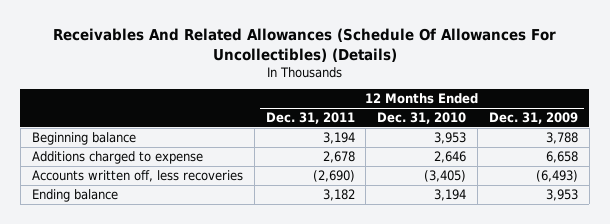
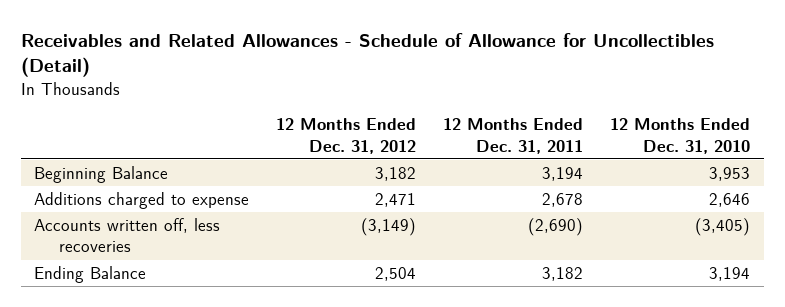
- Receivables And Related Allowances (Schedule Of Allowances For Uncollectibles) (Details)
+ Receivables and Related Allowances - Schedule of Allowance for Uncollectibles (Detail)
- | 12 Months Ended Dec. 31, 2011 | 12 Months Ended Dec. 31, 2010 | 12 Months Ended Dec. 31, 2009
+ | 12 Months Ended Dec. 31, 2012 | 12 Months Ended Dec. 31, 2011 | 12 Months Ended Dec. 31, 2010
- Beginning balance | 3,194 | 3,953 | 3,788
+ Beginning Balance | 3,182 | 3,194 | 3,953
- Ending balance | 3,182 | 3,194 | 3,953
+ Ending Balance | 2,504 | 3,182 | 3,194

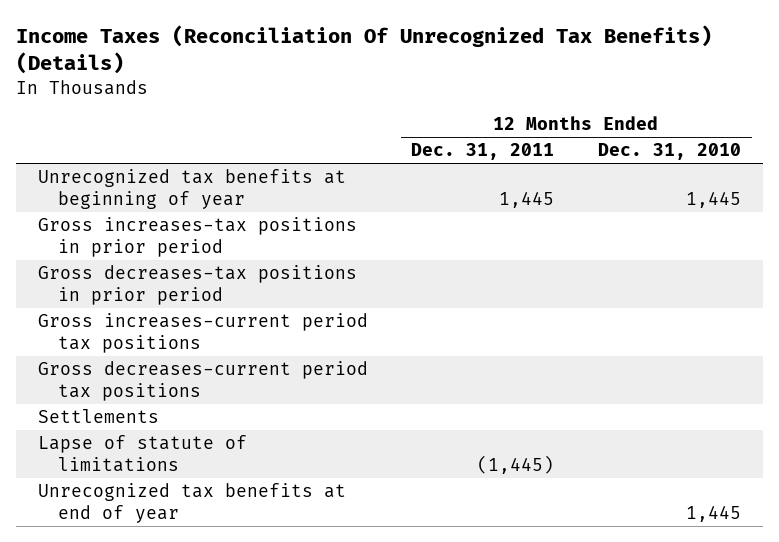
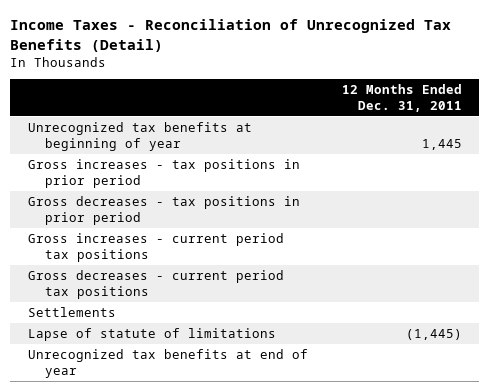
- Income Taxes (Reconciliation Of Unrecognized Tax Benefits) (Details)
+ Income Taxes - Reconciliation of Unrecognized Tax Benefits (Detail)
- | 12 Months Ended Dec. 31, 2011 | 12 Months Ended Dec. 31, 2010
+ | 12 Months Ended Dec. 31, 2011
- Gross increases-tax positions in prior period
- Gross decreases-tax positions in prior period
- Gross increases-current period tax positions
- Gross decreases-current period tax positions
+ Gross increases - tax positions in prior period
+ Gross decreases - tax positions in prior period
+ Gross increases - current period tax positions
+ Gross decreases - current period tax positions

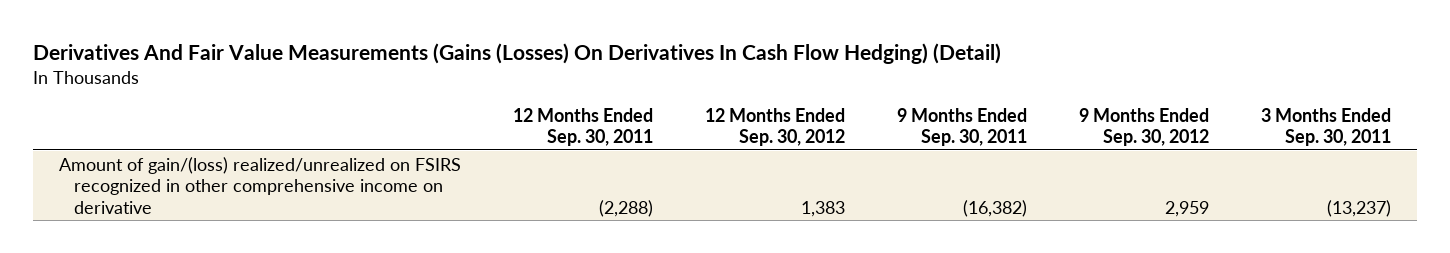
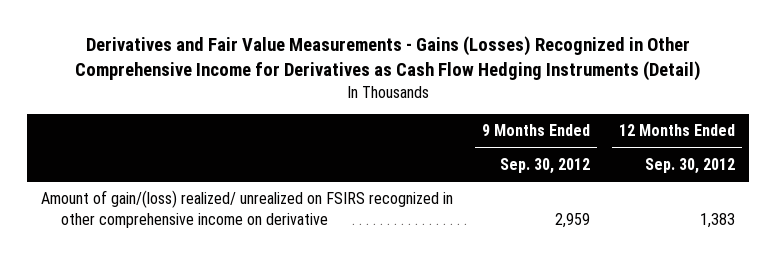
- Derivatives And Fair Value Measurements (Gains (Losses) On Derivatives In Cash Flow Hedging) (Detail)
+ Derivatives and Fair Value Measurements - Gains (Losses) Recognized in Other Comprehensive Income for Derivatives as Cash Flow Hedging Instruments (Detail)
- | 12 Months Ended Sep. 30, 2011 | 12 Months Ended Sep. 30, 2012 | 9 Months Ended Sep. 30, 2011 | 9 Months Ended Sep. 30, 2012 | 3 Months Ended Sep. 30, 2011
+ | 9 Months Ended Sep. 30, 2012 | 12 Months Ended Sep. 30, 2012
- Amount of gain/(loss) realized/unrealized on FSIRS recognized in other comprehensive income on derivative | (2,288) | 1,383 | (16,382) | 2,959 | (13,237)
+ Amount of gain/(loss) realized/ unrealized on FSIRS recognized in other comprehensive income on derivative | 2,959 | 1,383

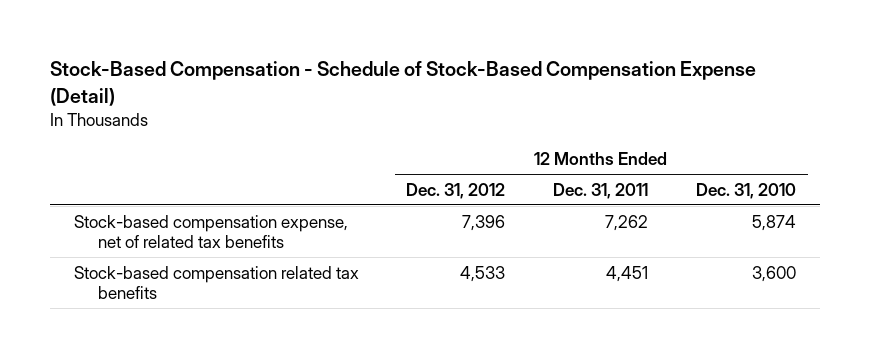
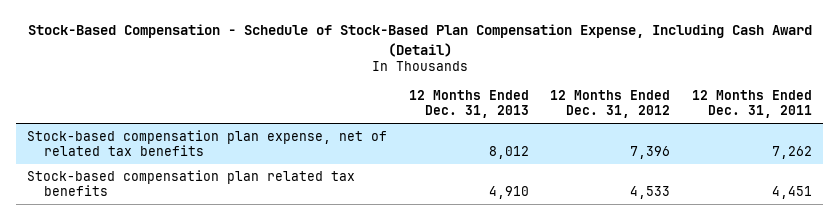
- Stock-Based Compensation - Schedule of Stock-Based Compensation Expense (Detail)
+ Stock-Based Compensation - Schedule of Stock-Based Plan Compensation Expense, Including Cash Award (Detail)
- | 12 Months Ended Dec. 31, 2012 | 12 Months Ended Dec. 31, 2011 | 12 Months Ended Dec. 31, 2010
+ | 12 Months Ended Dec. 31, 2013 | 12 Months Ended Dec. 31, 2012 | 12 Months Ended Dec. 31, 2011
- Stock-based compensation expense, net of related tax benefits | 7,396 | 7,262 | 5,874
- Stock-based compensation related tax benefits | 4,533 | 4,451 | 3,600
+ Stock-based compensation plan expense, net of related tax benefits | 8,012 | 7,396 | 7,262
+ Stock-based compensation plan related tax benefits | 4,910 | 4,533 | 4,451

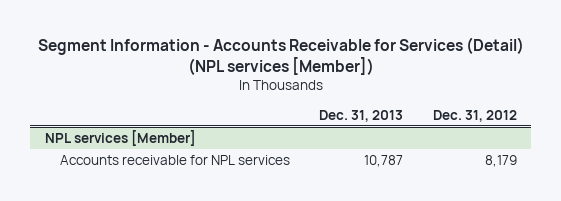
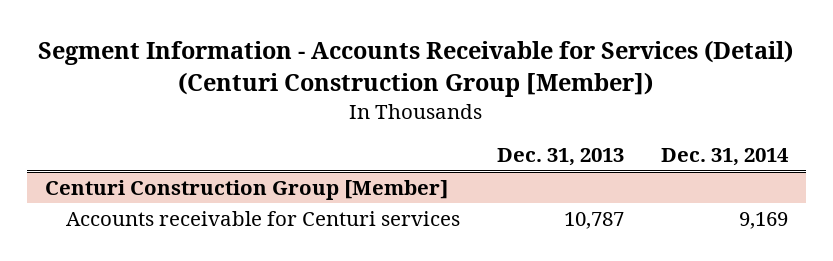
- Segment Information - Accounts Receivable for Services (Detail) (NPL services [Member])
+ Segment Information - Accounts Receivable for Services (Detail) (Centuri Construction Group [Member])
- | Dec. 31, 2013 | Dec. 31, 2012
+ | Dec. 31, 2013 | Dec. 31, 2014
- NPL services [Member]
- Accounts receivable for NPL services | 10,787 | 8,179
+ Centuri Construction Group [Member]
+ Accounts receivable for Centuri services | 10,787 | 9,169

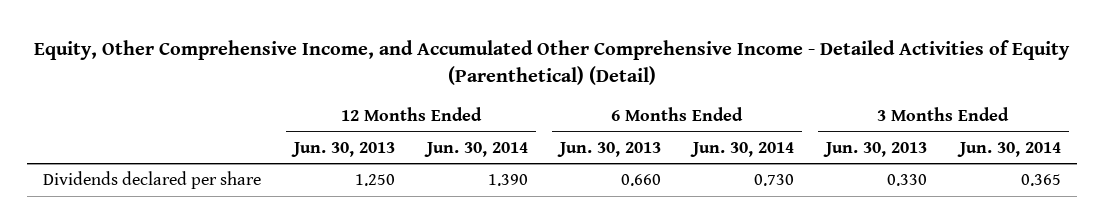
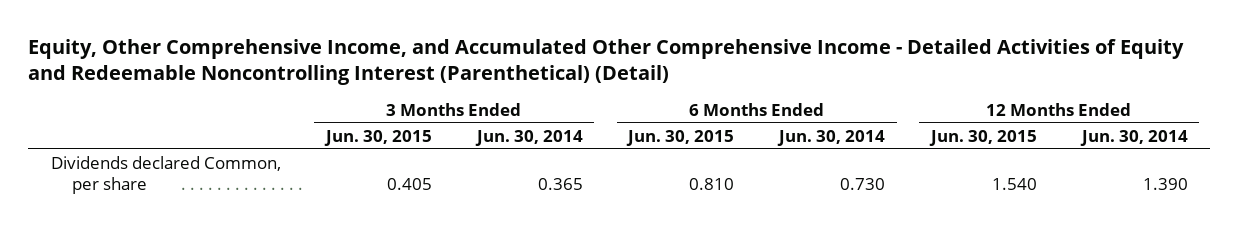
- Equity, Other Comprehensive Income, and Accumulated Other Comprehensive Income - Detailed Activities of Equity (Parenthetical) (Detail)
+ Equity, Other Comprehensive Income, and Accumulated Other Comprehensive Income - Detailed Activities of Equity and Redeemable Noncontrolling Interest (Parenthetical) (Detail)
- | 12 Months Ended Jun. 30, 2013 | 12 Months Ended Jun. 30, 2014 | 6 Months Ended Jun. 30, 2013 | 6 Months Ended Jun. 30, 2014 | 3 Months Ended Jun. 30, 2013 | 3 Months Ended Jun. 30, 2014
+ | 3 Months Ended Jun. 30, 2015 | 3 Months Ended Jun. 30, 2014 | 6 Months Ended Jun. 30, 2015 | 6 Months Ended Jun. 30, 2014 | 12 Months Ended Jun. 30, 2015 | 12 Months Ended Jun. 30, 2014
- Dividends declared per share | 1.250 | 1.390 | 0.660 | 0.730 | 0.330 | 0.365
+ Dividends declared Common, per share | 0.405 | 0.365 | 0.810 | 0.730 | 1.540 | 1.390

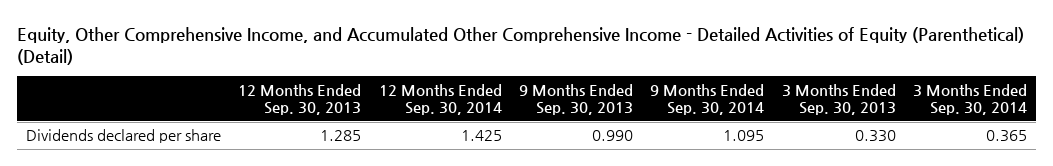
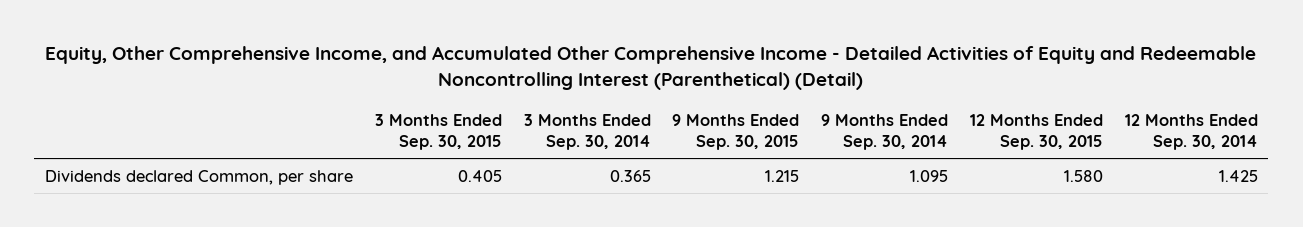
- Equity, Other Comprehensive Income, and Accumulated Other Comprehensive Income - Detailed Activities of Equity (Parenthetical) (Detail)
+ Equity, Other Comprehensive Income, and Accumulated Other Comprehensive Income - Detailed Activities of Equity and Redeemable Noncontrolling Interest (Parenthetical) (Detail)
- | 12 Months Ended Sep. 30, 2013 | 12 Months Ended Sep. 30, 2014 | 9 Months Ended Sep. 30, 2013 | 9 Months Ended Sep. 30, 2014 | 3 Months Ended Sep. 30, 2013 | 3 Months Ended Sep. 30, 2014
+ | 3 Months Ended Sep. 30, 2015 | 3 Months Ended Sep. 30, 2014 | 9 Months Ended Sep. 30, 2015 | 9 Months Ended Sep. 30, 2014 | 12 Months Ended Sep. 30, 2015 | 12 Months Ended Sep. 30, 2014
- Dividends declared per share | 1.285 | 1.425 | 0.990 | 1.095 | 0.330 | 0.365
+ Dividends declared Common, per share | 0.405 | 0.365 | 1.215 | 1.095 | 1.580 | 1.425

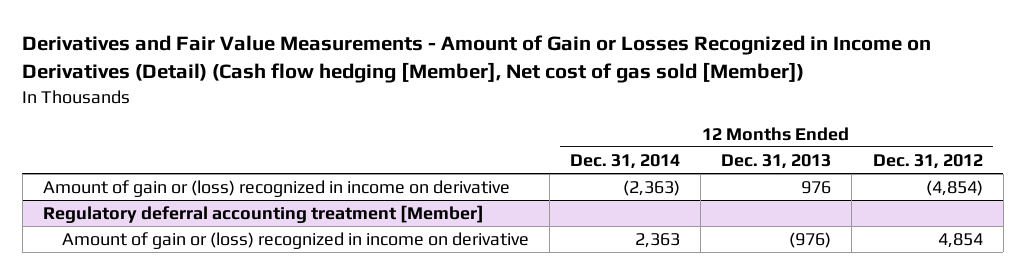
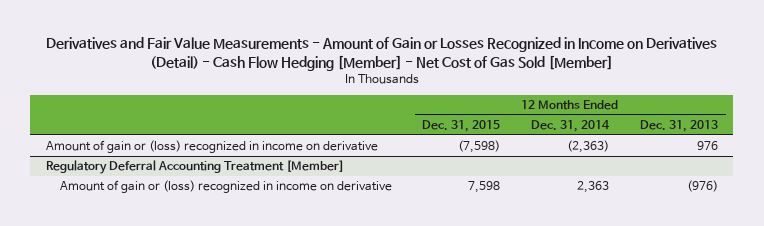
- Derivatives and Fair Value Measurements - Amount of Gain or Losses Recognized in Income on Derivatives (Detail) (Cash flow hedging [Member], Net cost of gas sold [Member])
+ Derivatives and Fair Value Measurements - Amount of Gain or Losses Recognized in Income on Derivatives (Detail) - Cash Flow Hedging [Member] - Net Cost of Gas Sold [Member]
- | 12 Months Ended Dec. 31, 2014 | 12 Months Ended Dec. 31, 2013 | 12 Months Ended Dec. 31, 2012
+ | 12 Months Ended Dec. 31, 2015 | 12 Months Ended Dec. 31, 2014 | 12 Months Ended Dec. 31, 2013
- Regulatory deferral accounting treatment [Member]
+ Regulatory Deferral Accounting Treatment [Member]

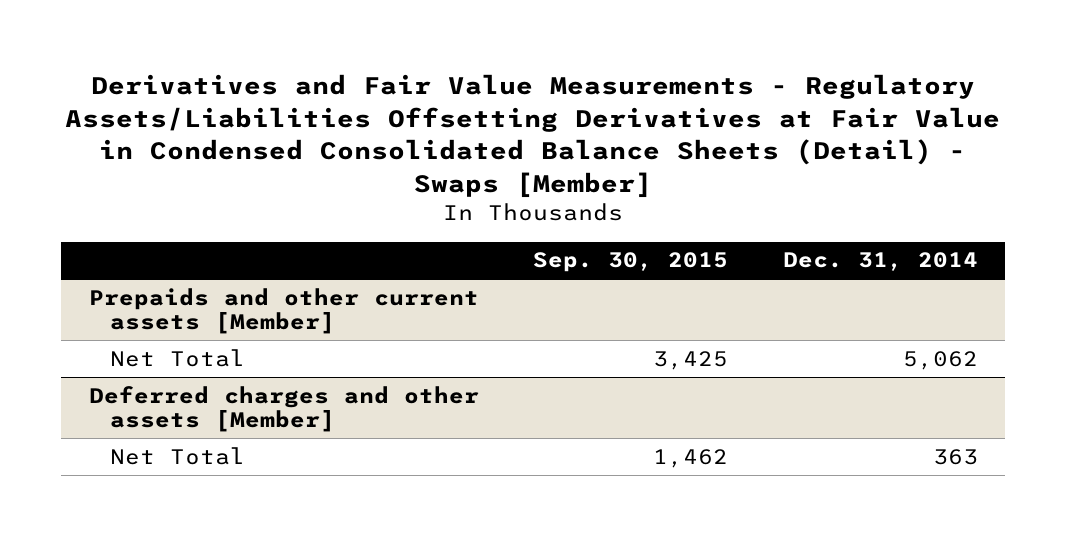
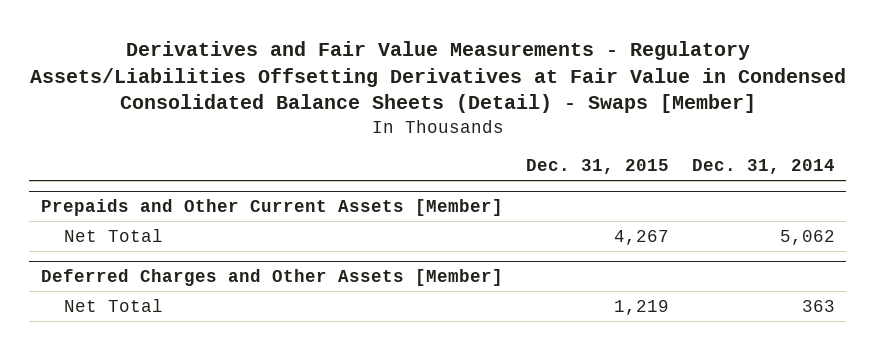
- | Sep. 30, 2015 | Dec. 31, 2014
+ | Dec. 31, 2015 | Dec. 31, 2014
- Prepaids and other current assets [Member]
+ Prepaids and Other Current Assets [Member]
- Deferred charges and other assets [Member]
+ Deferred Charges and Other Assets [Member]

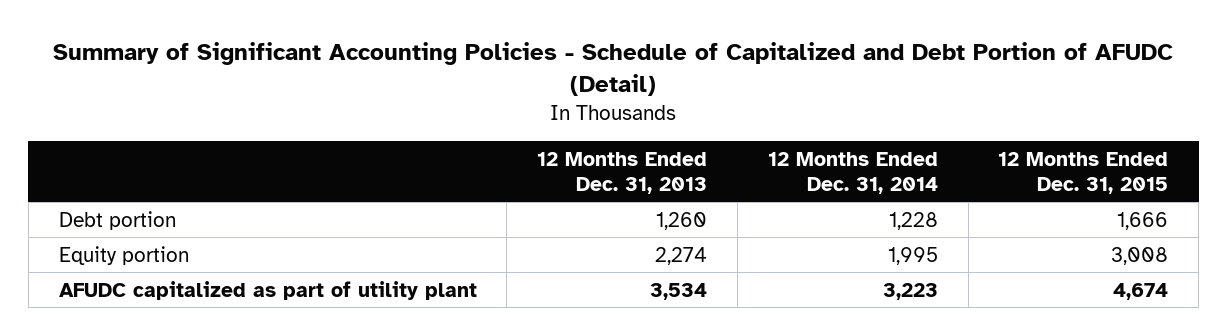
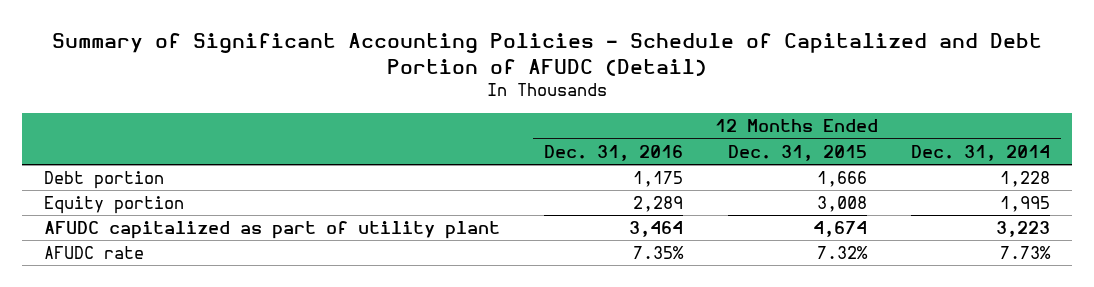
- | 12 Months Ended Dec. 31, 2013 | 12 Months Ended Dec. 31, 2014 | 12 Months Ended Dec. 31, 2015
+ | 12 Months Ended Dec. 31, 2016 | 12 Months Ended Dec. 31, 2015 | 12 Months Ended Dec. 31, 2014
+ AFUDC rate | 7.35% | 7.32% | 7.73%

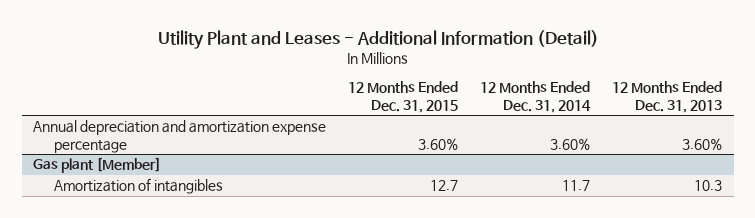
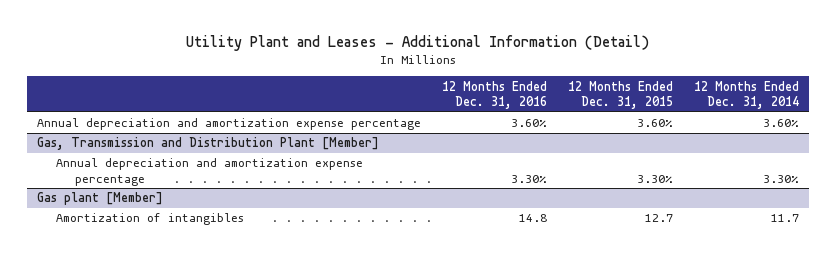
- | 12 Months Ended Dec. 31, 2015 | 12 Months Ended Dec. 31, 2014 | 12 Months Ended Dec. 31, 2013
+ | 12 Months Ended Dec. 31, 2016 | 12 Months Ended Dec. 31, 2015 | 12 Months Ended Dec. 31, 2014
+ Gas, Transmission and Distribution Plant [Member]
+ Annual depreciation and amortization expense percentage | 3.30% | 3.30% | 3.30%

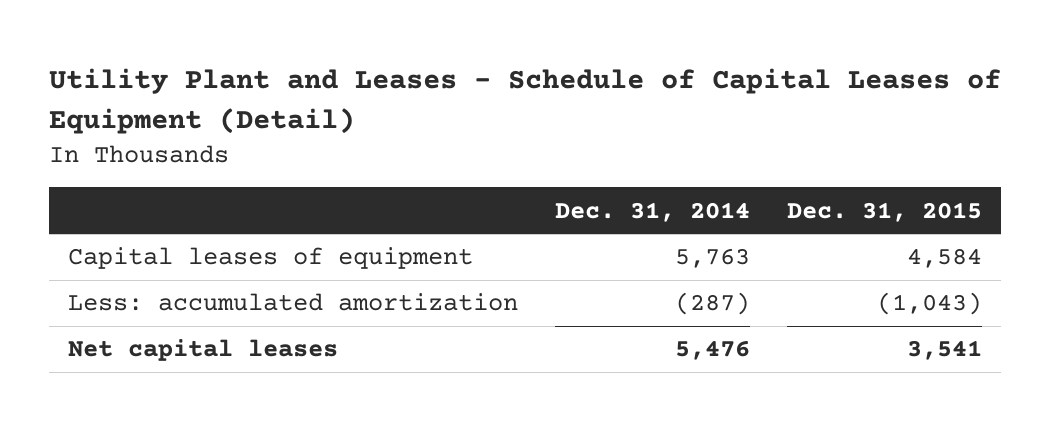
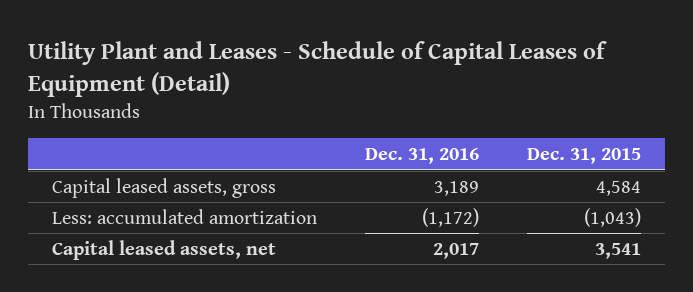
- | Dec. 31, 2014 | Dec. 31, 2015
+ | Dec. 31, 2016 | Dec. 31, 2015
- Capital leases of equipment | 5,763 | 4,584
+ Capital leased assets, gross | 3,189 | 4,584
- Net capital leases | 5,476 | 3,541
+ Capital leased assets, net | 2,017 | 3,541

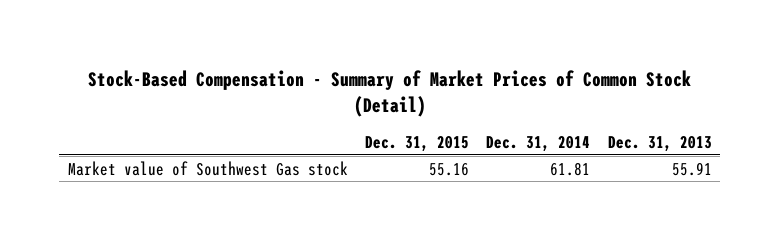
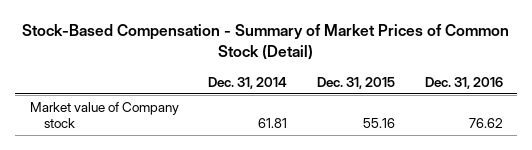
- | Dec. 31, 2015 | Dec. 31, 2014 | Dec. 31, 2013
+ | Dec. 31, 2014 | Dec. 31, 2015 | Dec. 31, 2016
- Market value of Southwest Gas stock | 55.16 | 61.81 | 55.91
+ Market value of Company stock | 61.81 | 55.16 | 76.62

